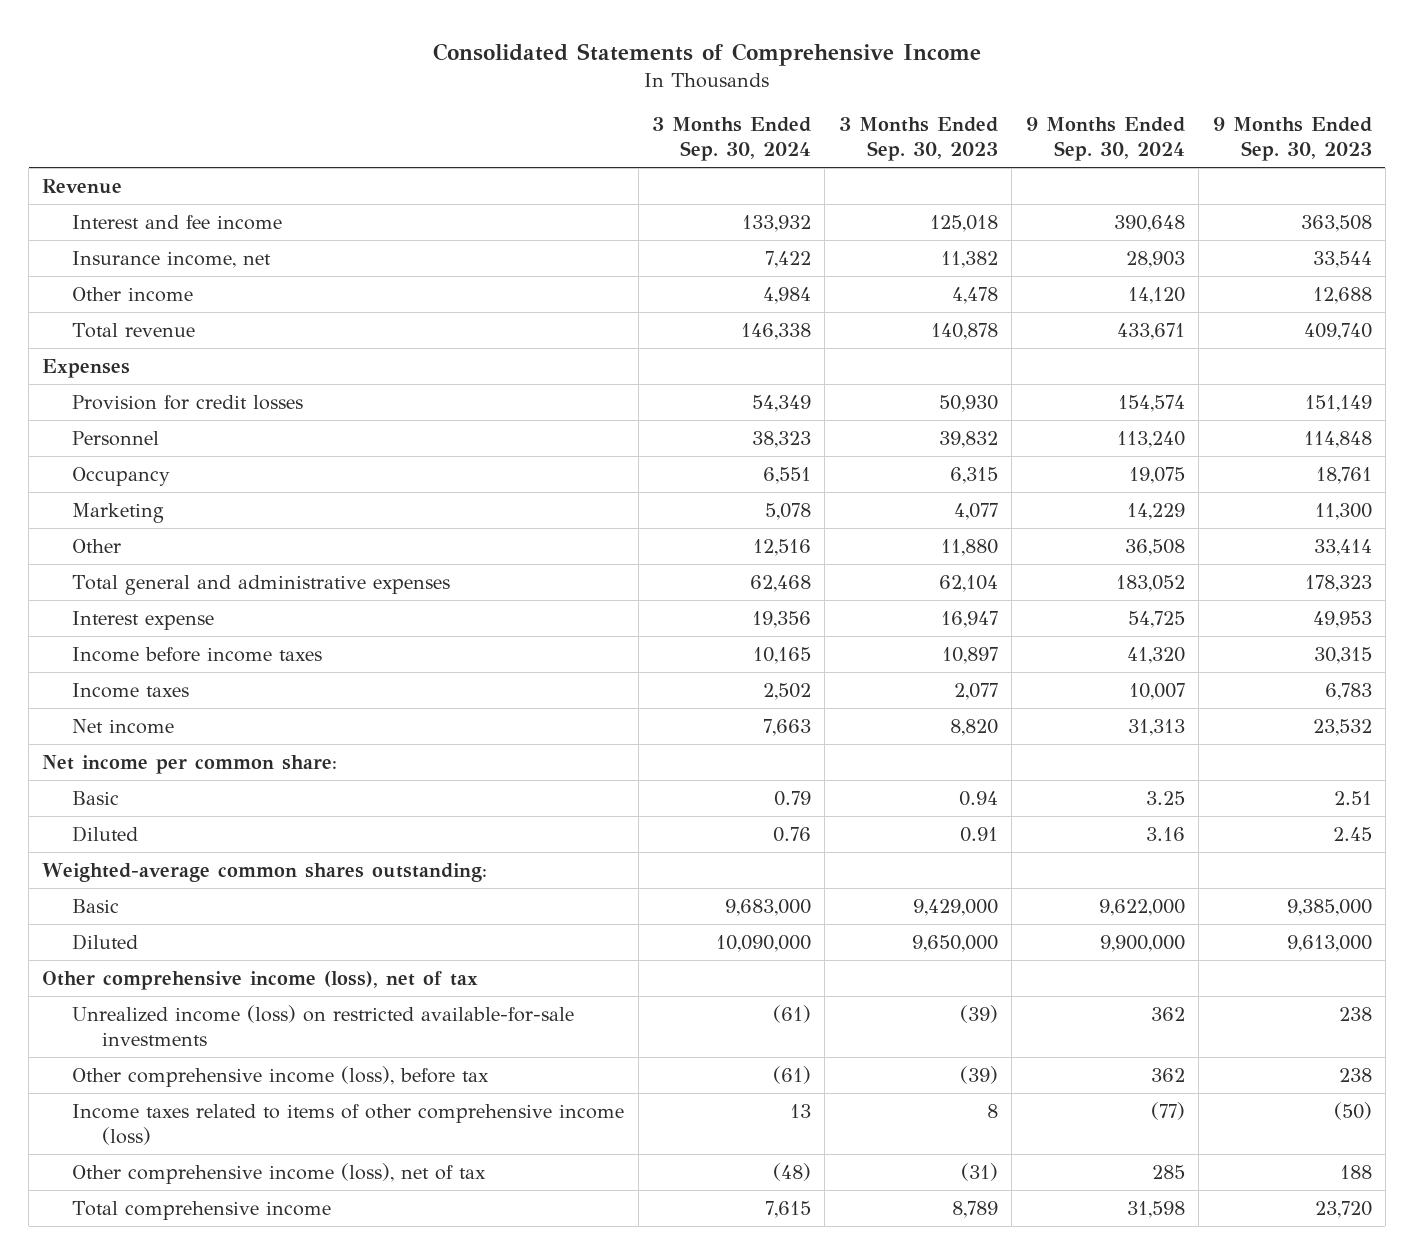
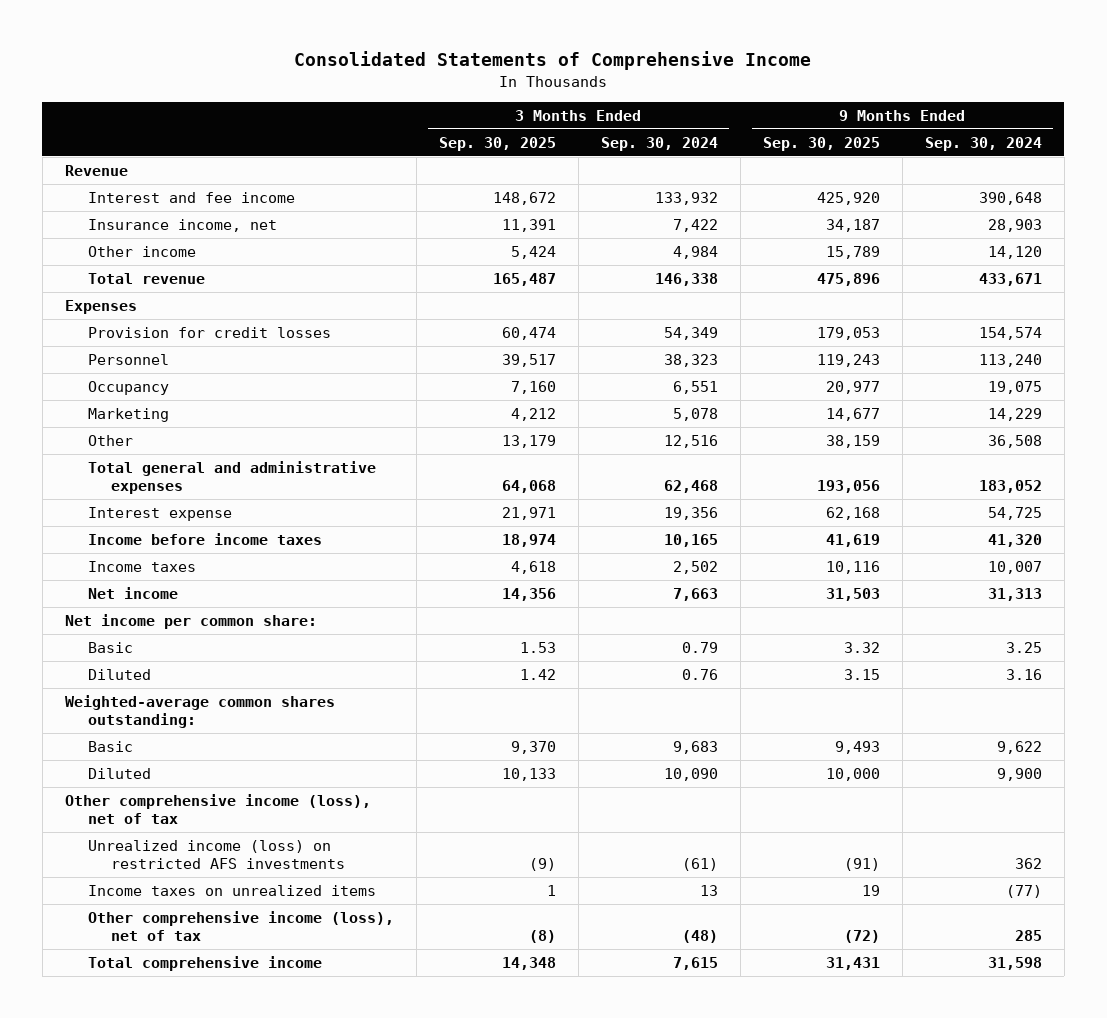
- | 3 Months Ended Sep. 30, 2024 | 3 Months Ended Sep. 30, 2023 | 9 Months Ended Sep. 30, 2024 | 9 Months Ended Sep. 30, 2023
+ | 3 Months Ended Sep. 30, 2025 | 3 Months Ended Sep. 30, 2024 | 9 Months Ended Sep. 30, 2025 | 9 Months Ended Sep. 30, 2024
- Basic | 9,683,000 | 9,429,000 | 9,622,000 | 9,385,000
- Diluted | 10,090,000 | 9,650,000 | 9,900,000 | 9,613,000
+ Basic | 9,370 | 9,683 | 9,493 | 9,622
+ Diluted | 10,133 | 10,090 | 10,000 | 9,900
- Unrealized income (loss) on restricted available-for-sale investments | (61) | (39) | 362 | 238
- Other comprehensive income (loss), before tax | (61) | (39) | 362 | 238
- Income taxes related to items of other comprehensive income (loss) | 13 | 8 | (77) | (50)
+ Unrealized income (loss) on restricted AFS investments | (9) | (61) | (91) | 362
+ Income taxes on unrealized items | 1 | 13 | 19 | (77)

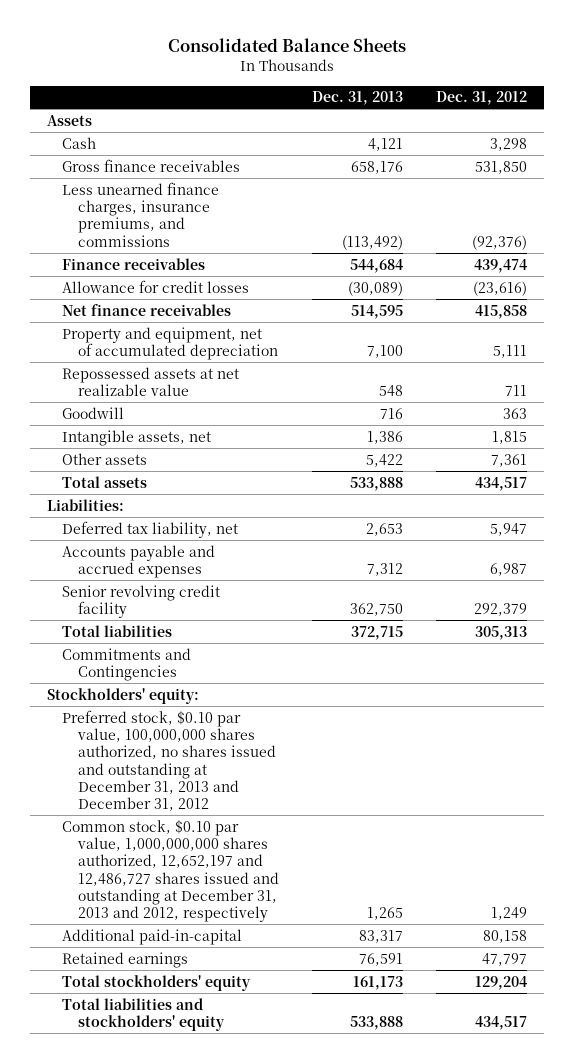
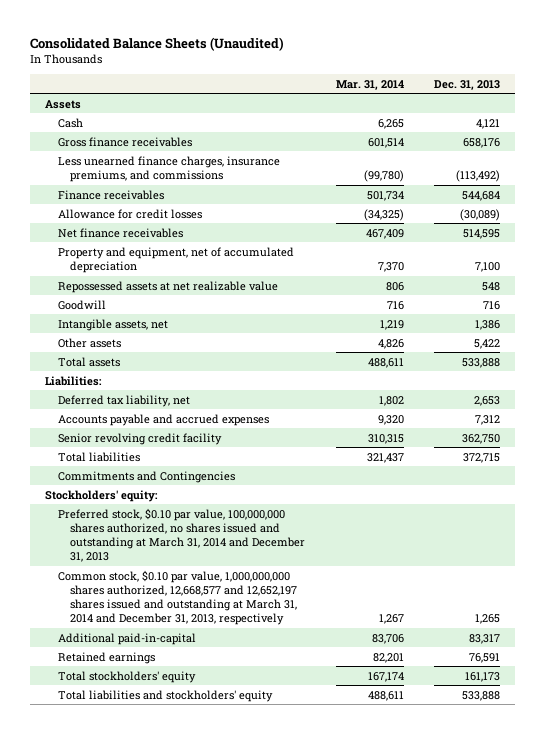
- Consolidated Balance Sheets
+ Consolidated Balance Sheets (Unaudited)
- | Dec. 31, 2013 | Dec. 31, 2012
+ | Mar. 31, 2014 | Dec. 31, 2013
- Preferred stock, $0.10 par value, 100,000,000 shares authorized, no shares issued and outstanding at December 31, 2013 and December 31, 2012
- Common stock, $0.10 par value, 1,000,000,000 shares authorized, 12,652,197 and 12,486,727 shares issued and outstanding at December 31, 2013 and 2012, respectively | 1,265 | 1,249
+ Preferred stock, $0.10 par value, 100,000,000 shares authorized, no shares issued and outstanding at March 31, 2014 and December 31, 2013
+ Common stock, $0.10 par value, 1,000,000,000 shares authorized, 12,668,577 and 12,652,197 shares issued and outstanding at March 31, 2014 and December 31, 2013, respectively | 1,267 | 1,265

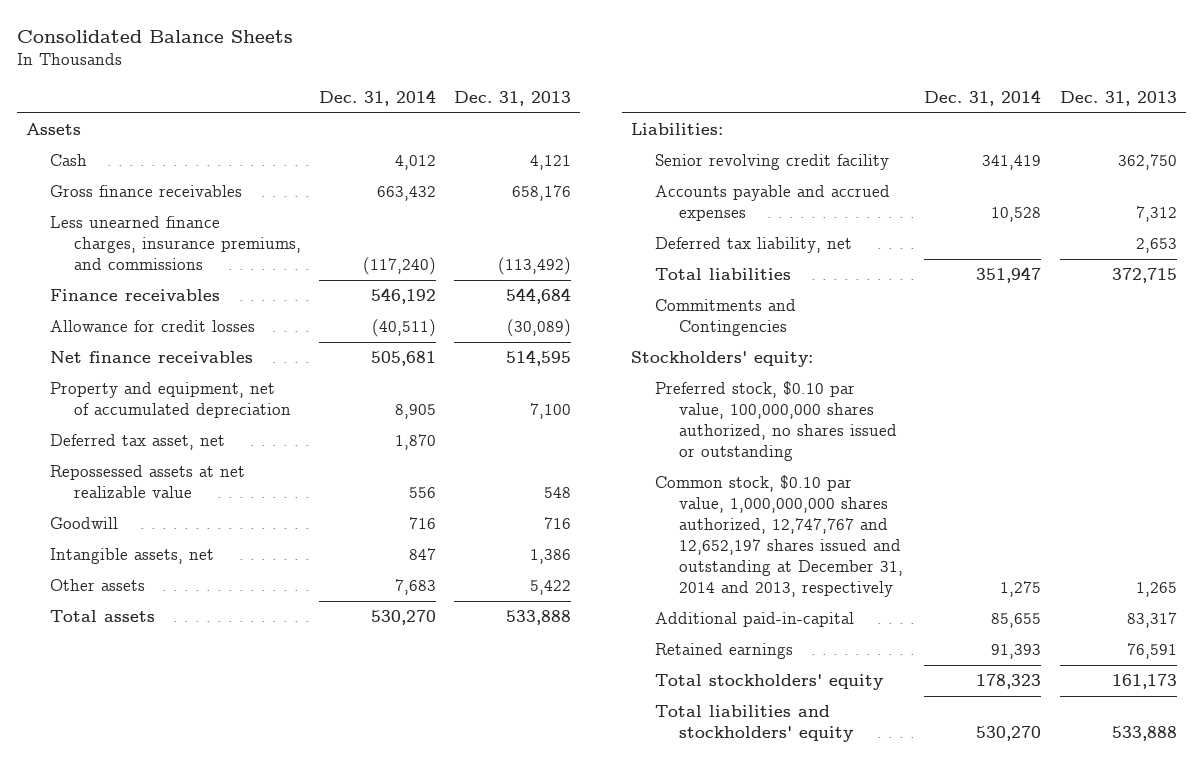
- Consolidated Balance Sheets (Unaudited)
+ Consolidated Balance Sheets
- | Mar. 31, 2014 | Dec. 31, 2013
+ | Dec. 31, 2014 | Dec. 31, 2013
+ Deferred tax asset, net | 1,870 |
moved down: Accounts payable and accrued expenses | 10,528 | 7,312
moved down: Deferred tax liability, net | | 2,653
- Preferred stock, $0.10 par value, 100,000,000 shares authorized, no shares issued and outstanding at March 31, 2014 and December 31, 2013
- Common stock, $0.10 par value, 1,000,000,000 shares authorized, 12,668,577 and 12,652,197 shares issued and outstanding at March 31, 2014 and December 31, 2013, respectively | 1,267 | 1,265
+ Preferred stock, $0.10 par value, 100,000,000 shares authorized, no shares issued or outstanding
+ Common stock, $0.10 par value, 1,000,000,000 shares authorized, 12,747,767 and 12,652,197 shares issued and outstanding at December 31, 2014 and 2013, respectively | 1,275 | 1,265

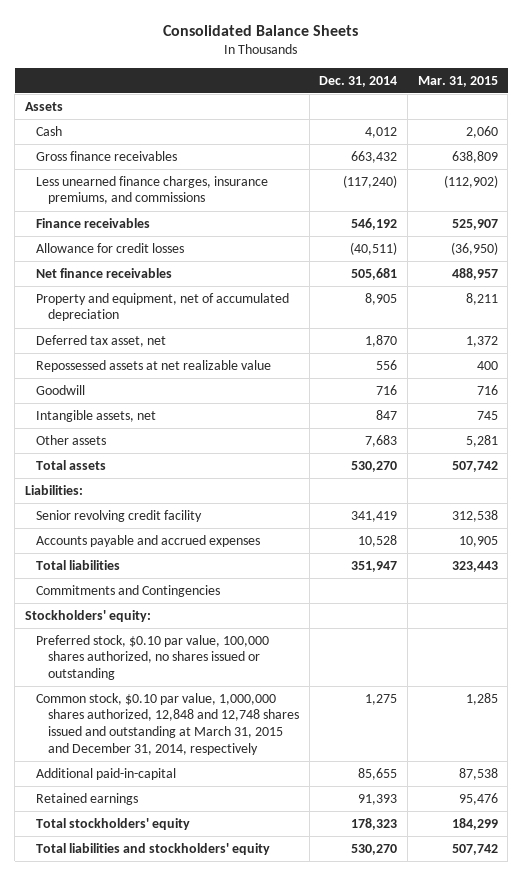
- | Dec. 31, 2014 | Dec. 31, 2013
+ | Dec. 31, 2014 | Mar. 31, 2015
- Deferred tax liability, net | | 2,653
- Preferred stock, $0.10 par value, 100,000,000 shares authorized, no shares issued or outstanding
- Common stock, $0.10 par value, 1,000,000,000 shares authorized, 12,747,767 and 12,652,197 shares issued and outstanding at December 31, 2014 and 2013, respectively | 1,275 | 1,265
+ Preferred stock, $0.10 par value, 100,000 shares authorized, no shares issued or outstanding
+ Common stock, $0.10 par value, 1,000,000 shares authorized, 12,848 and 12,748 shares issued and outstanding at March 31, 2015 and December 31, 2014, respectively | 1,275 | 1,285

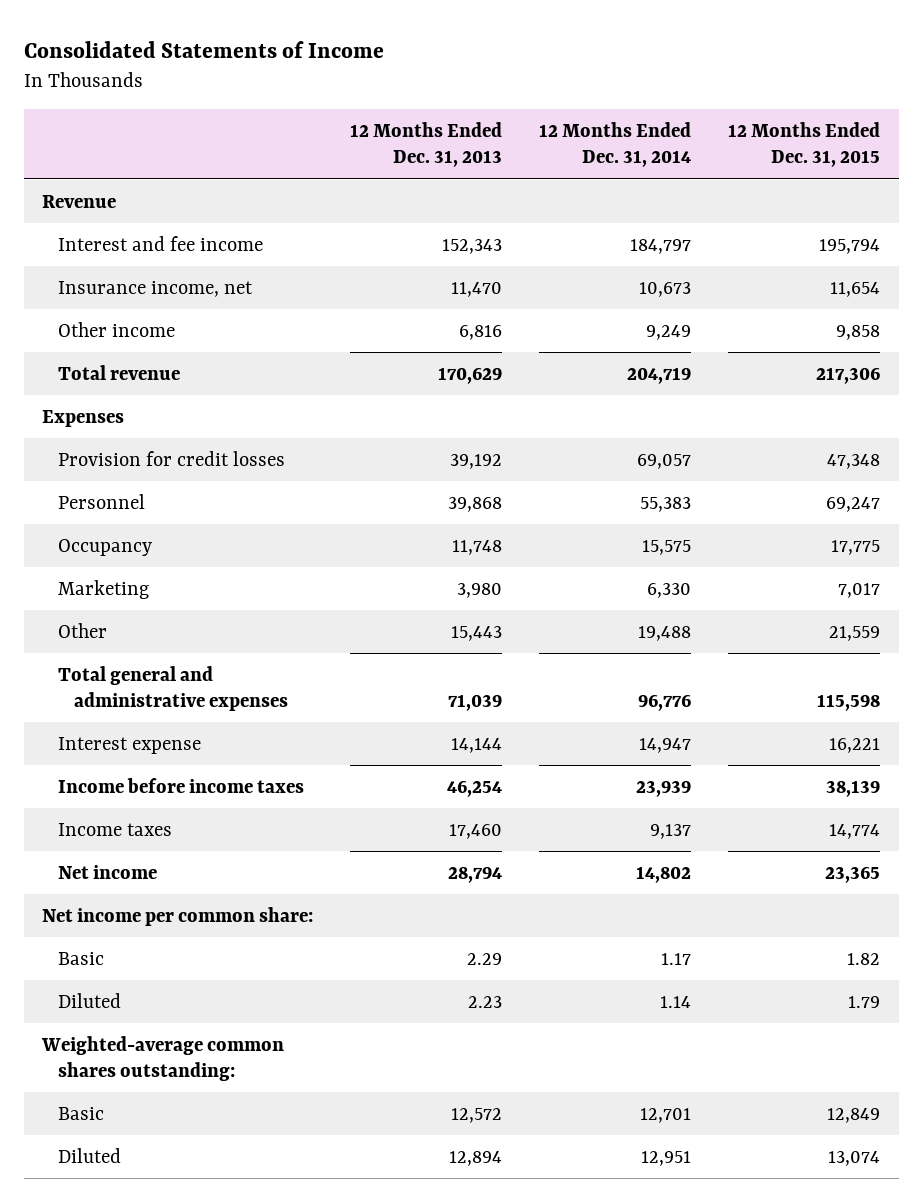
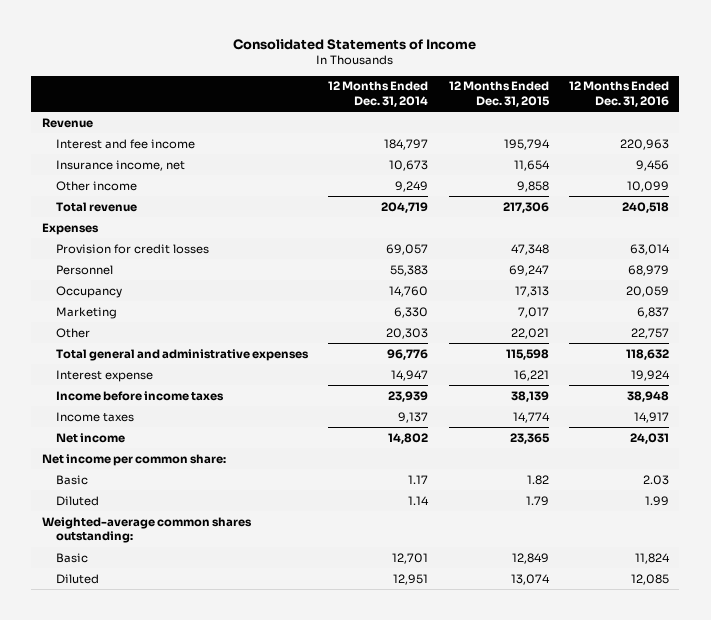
- | 12 Months Ended Dec. 31, 2013 | 12 Months Ended Dec. 31, 2014 | 12 Months Ended Dec. 31, 2015
+ | 12 Months Ended Dec. 31, 2014 | 12 Months Ended Dec. 31, 2015 | 12 Months Ended Dec. 31, 2016
- Occupancy | 11,748 | 15,575 | 17,775
+ Occupancy | 14,760 | 17,313 | 20,059
- Other | 15,443 | 19,488 | 21,559
+ Other | 20,303 | 22,021 | 22,757

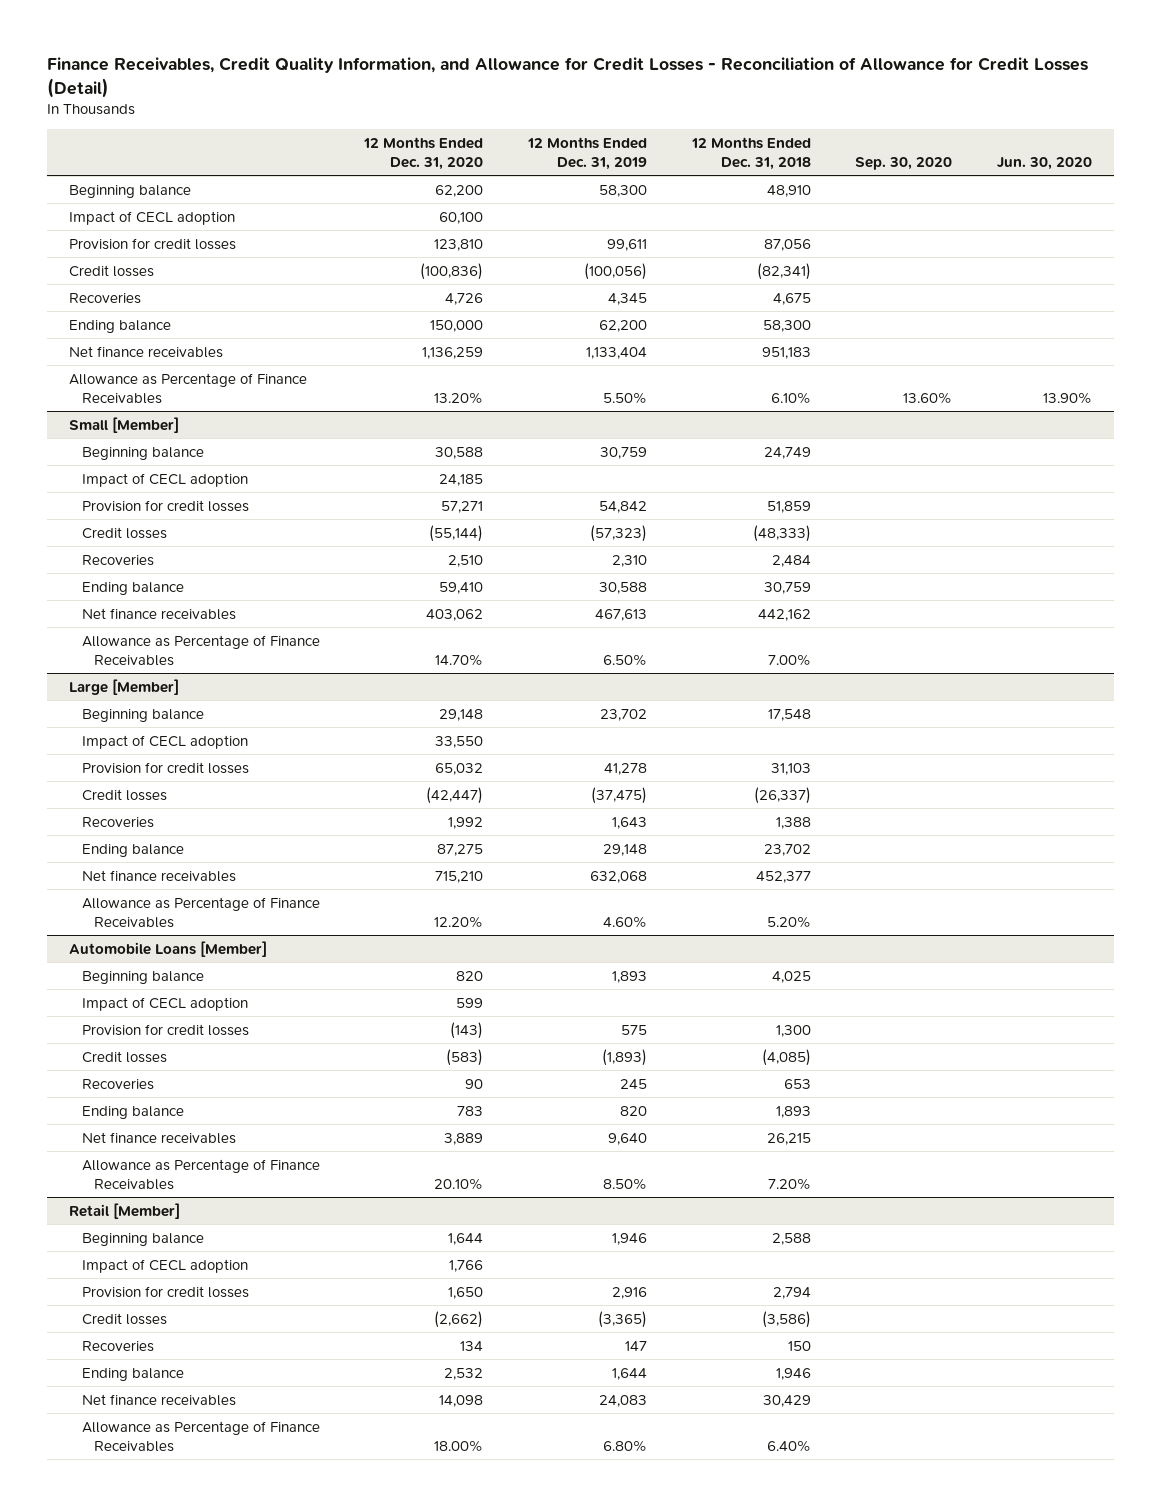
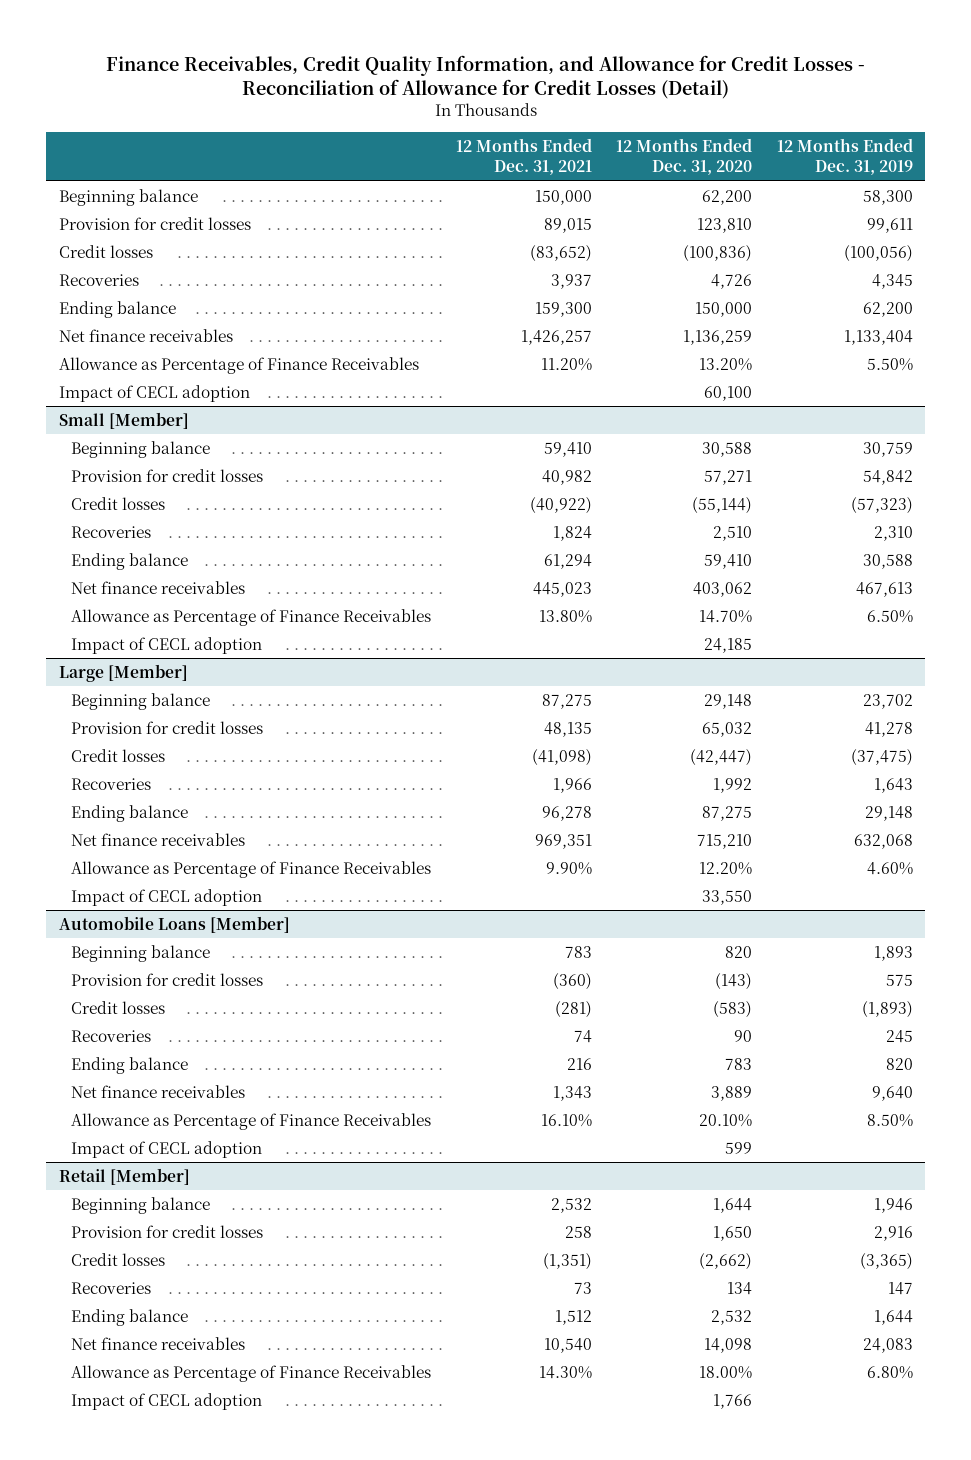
- | 12 Months Ended Dec. 31, 2020 | 12 Months Ended Dec. 31, 2019 | 12 Months Ended Dec. 31, 2018 | Sep. 30, 2020 | Jun. 30, 2020
+ | 12 Months Ended Dec. 31, 2021 | 12 Months Ended Dec. 31, 2020 | 12 Months Ended Dec. 31, 2019
moved down: Impact of CECL adoption | | 60,100 |
@ Small [Member]
moved down: Impact of CECL adoption | | 24,185 |
@ Large [Member]
moved down: Impact of CECL adoption | | 33,550 |
@ Automobile Loans [Member]
moved down: Impact of CECL adoption | | 599 |
@ Retail [Member]
moved down: Impact of CECL adoption | | 1,766 |

